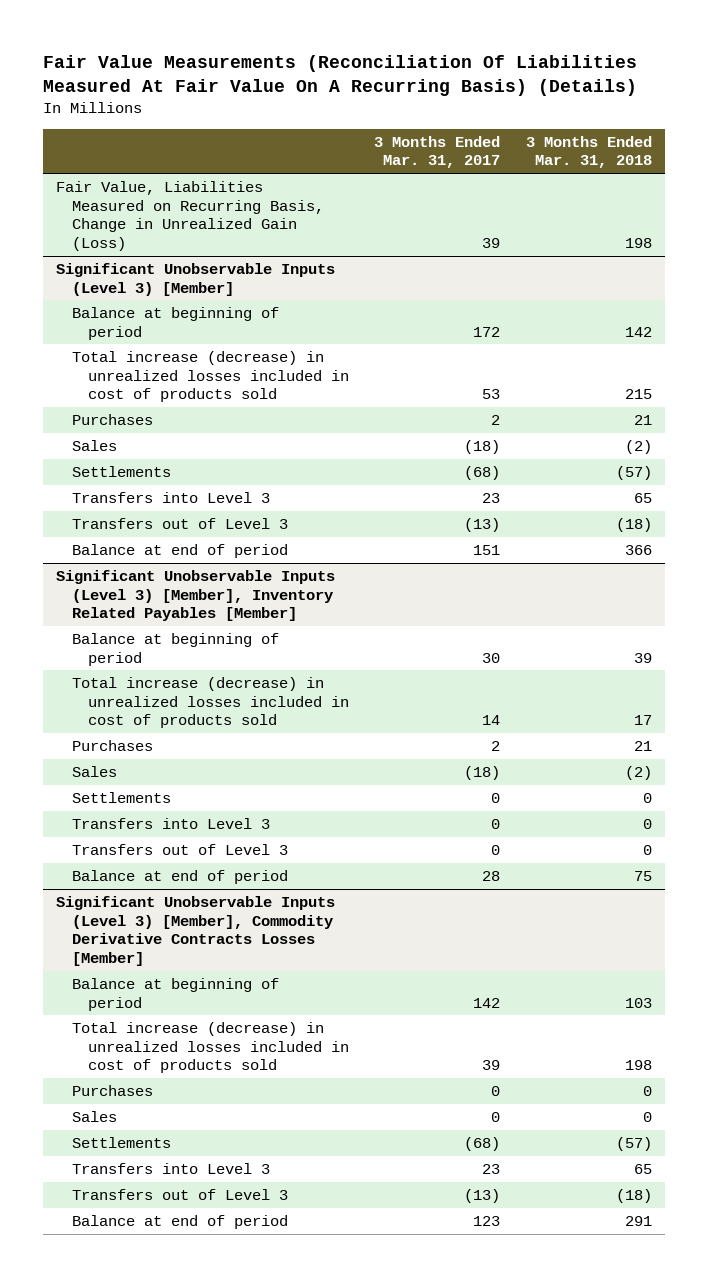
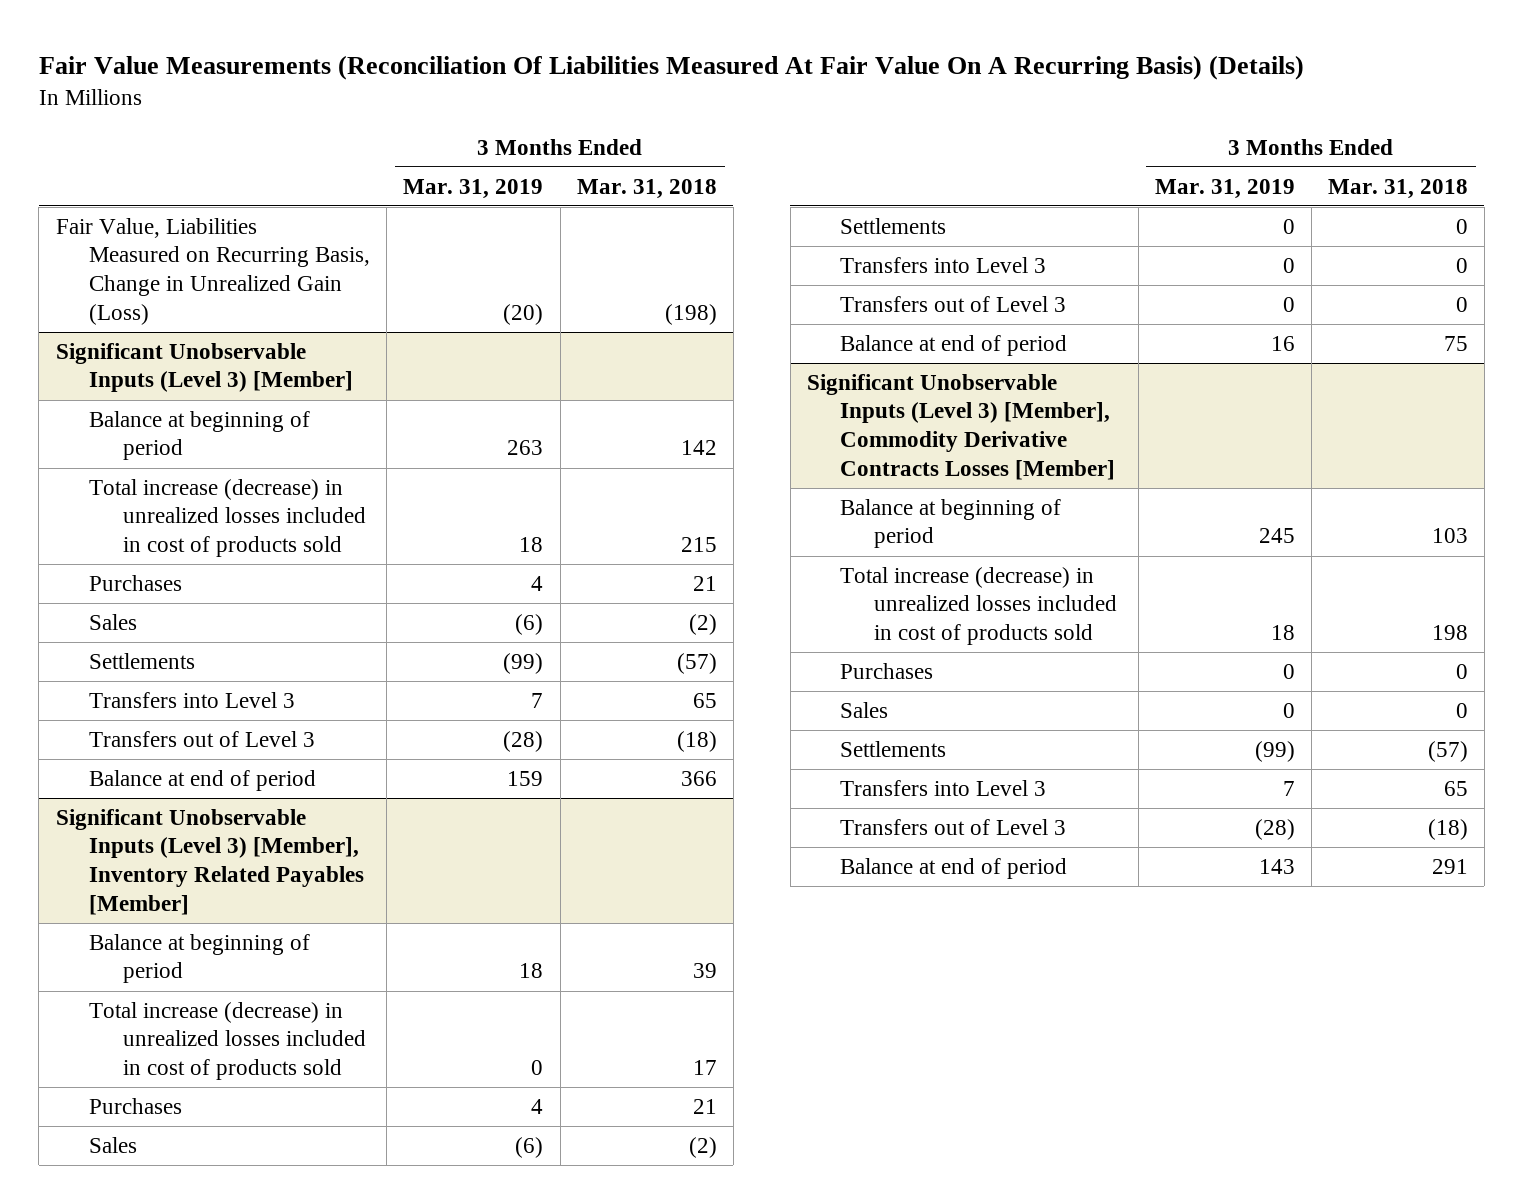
- | 3 Months Ended Mar. 31, 2017 | 3 Months Ended Mar. 31, 2018
+ | 3 Months Ended Mar. 31, 2019 | 3 Months Ended Mar. 31, 2018
- Fair Value, Liabilities Measured on Recurring Basis, Change in Unrealized Gain (Loss) | 39 | 198
+ Fair Value, Liabilities Measured on Recurring Basis, Change in Unrealized Gain (Loss) | (20) | (198)

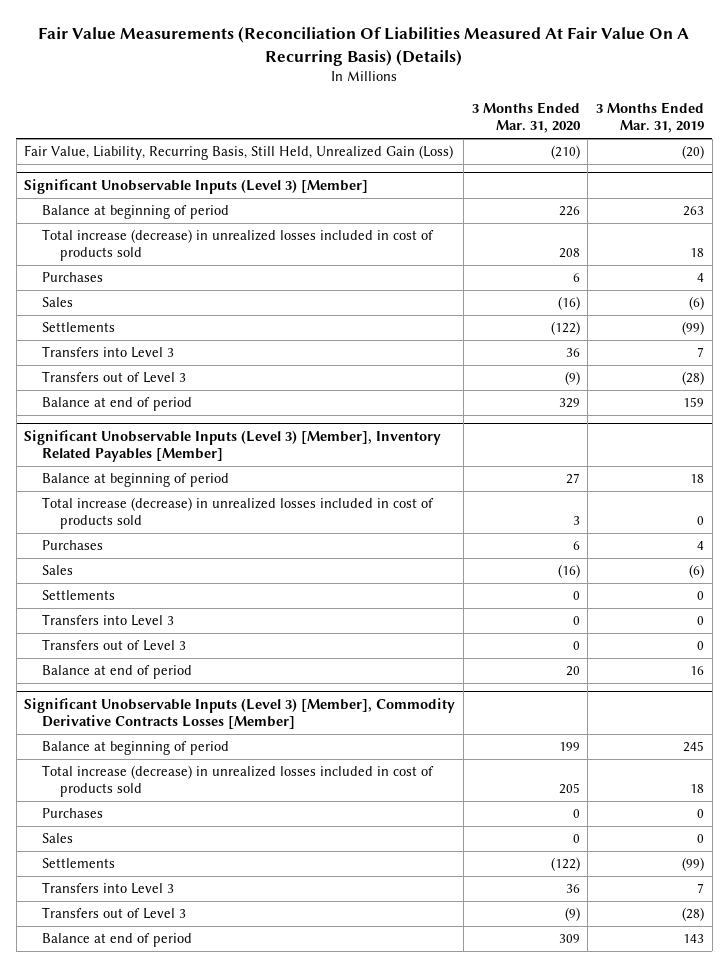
- | 3 Months Ended Mar. 31, 2019 | 3 Months Ended Mar. 31, 2018
+ | 3 Months Ended Mar. 31, 2020 | 3 Months Ended Mar. 31, 2019
- Fair Value, Liabilities Measured on Recurring Basis, Change in Unrealized Gain (Loss) | (20) | (198)
+ Fair Value, Liability, Recurring Basis, Still Held, Unrealized Gain (Loss) | (210) | (20)

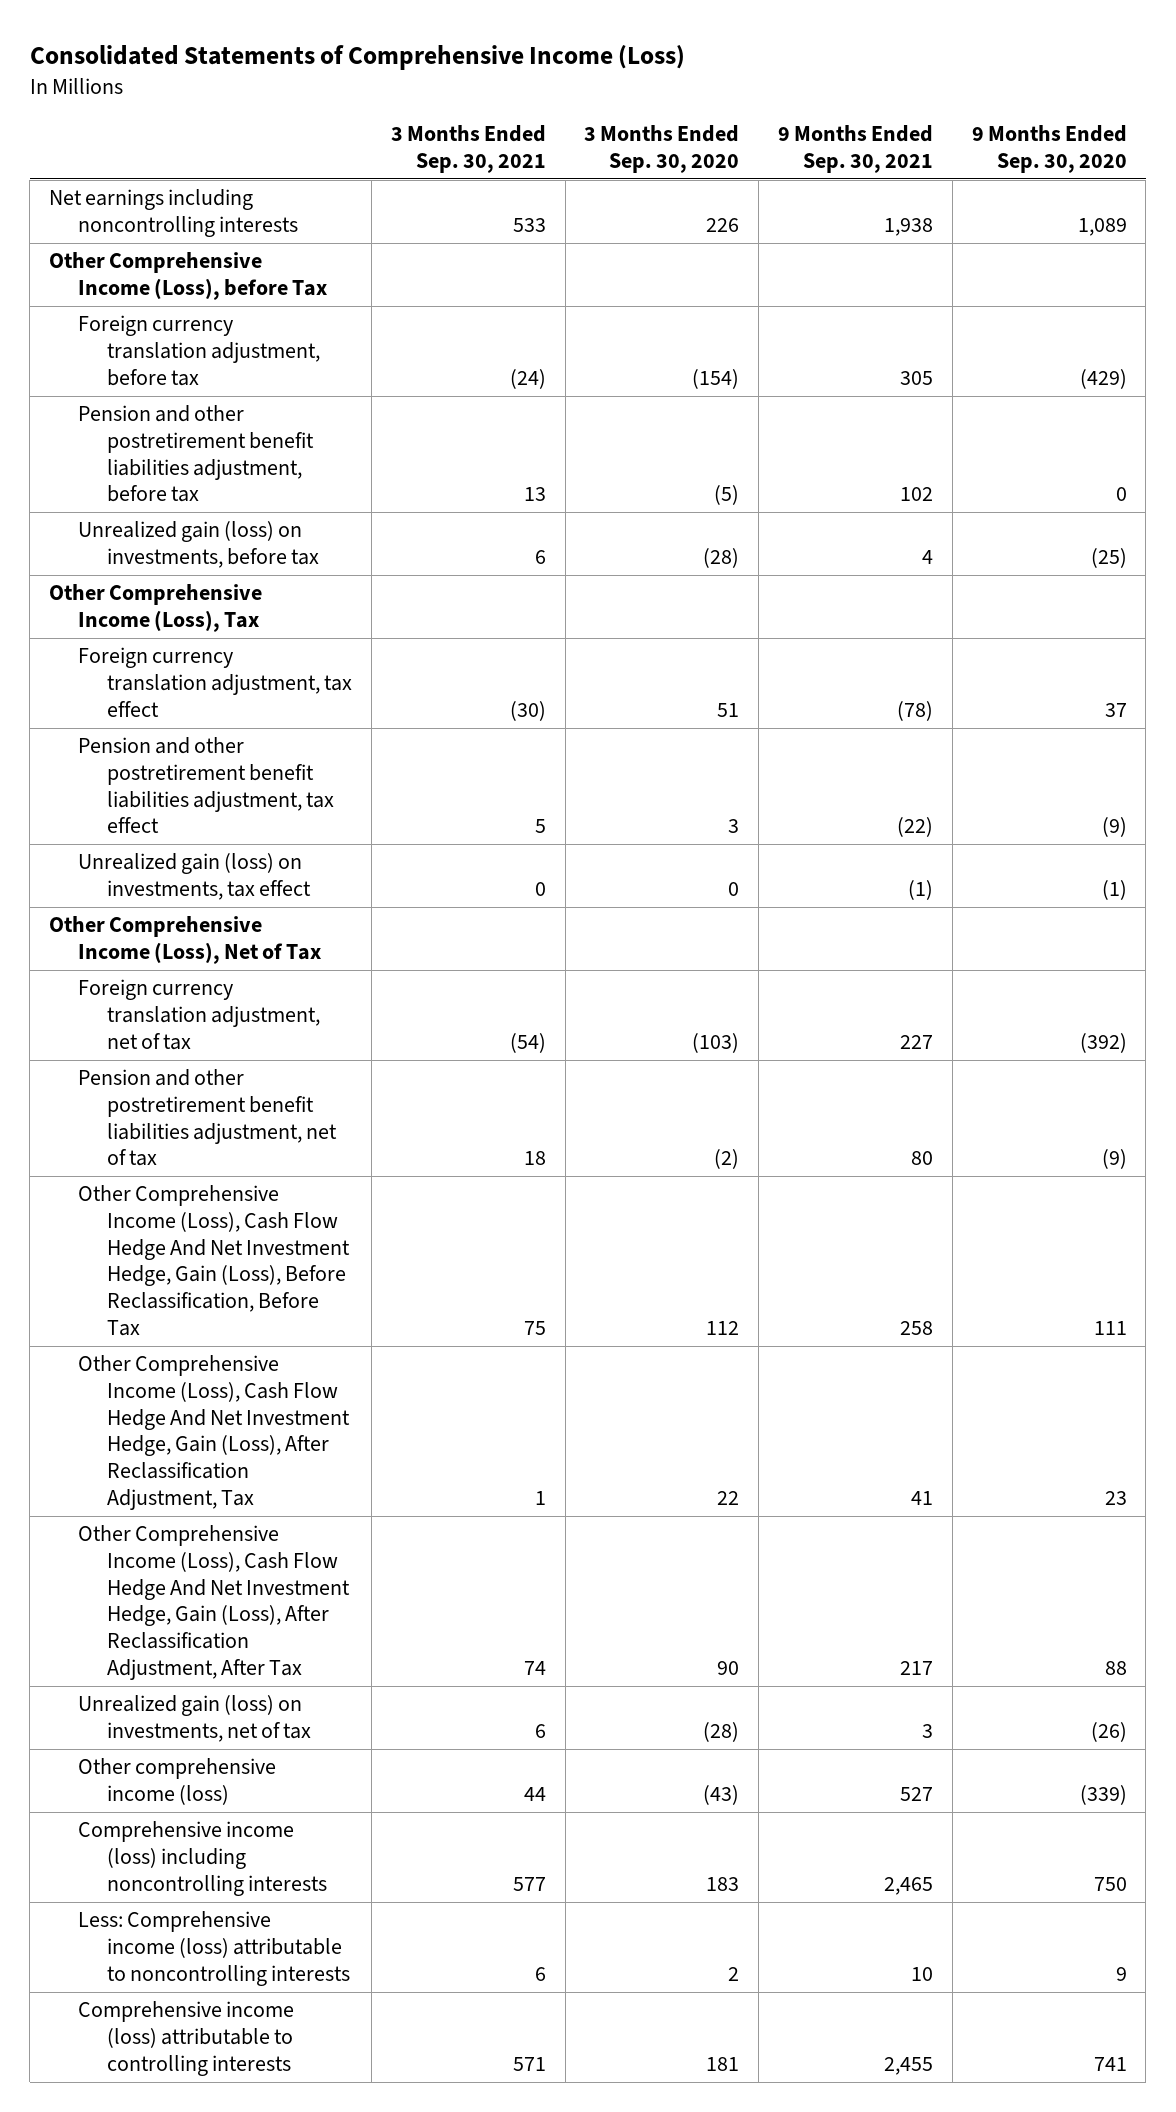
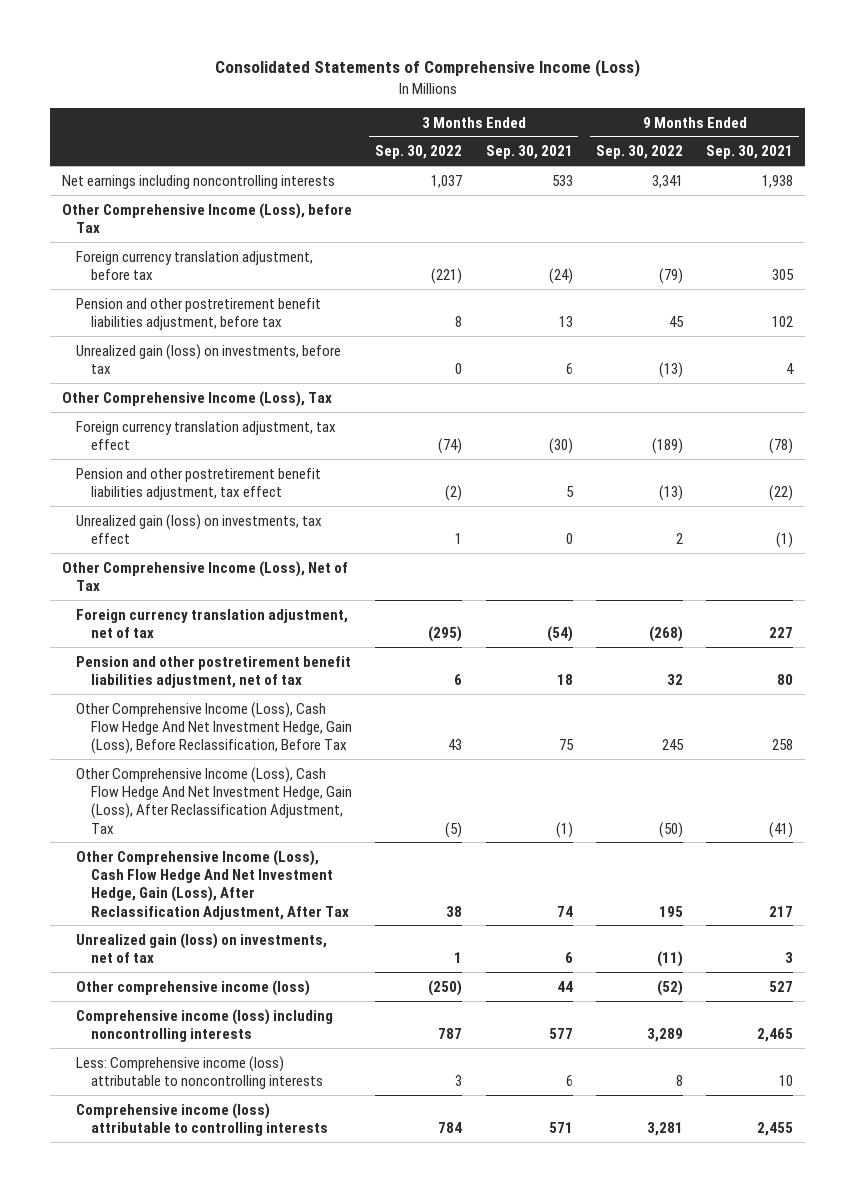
- | 3 Months Ended Sep. 30, 2021 | 3 Months Ended Sep. 30, 2020 | 9 Months Ended Sep. 30, 2021 | 9 Months Ended Sep. 30, 2020
+ | 3 Months Ended Sep. 30, 2022 | 3 Months Ended Sep. 30, 2021 | 9 Months Ended Sep. 30, 2022 | 9 Months Ended Sep. 30, 2021
- Other Comprehensive Income (Loss), Cash Flow Hedge And Net Investment Hedge, Gain (Loss), After Reclassification Adjustment, Tax | 1 | 22 | 41 | 23
+ Other Comprehensive Income (Loss), Cash Flow Hedge And Net Investment Hedge, Gain (Loss), After Reclassification Adjustment, Tax | (5) | (1) | (50) | (41)

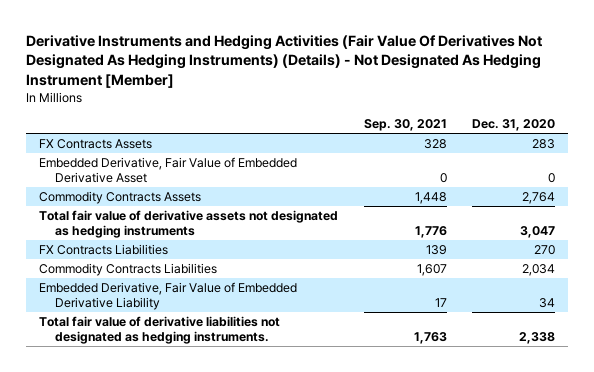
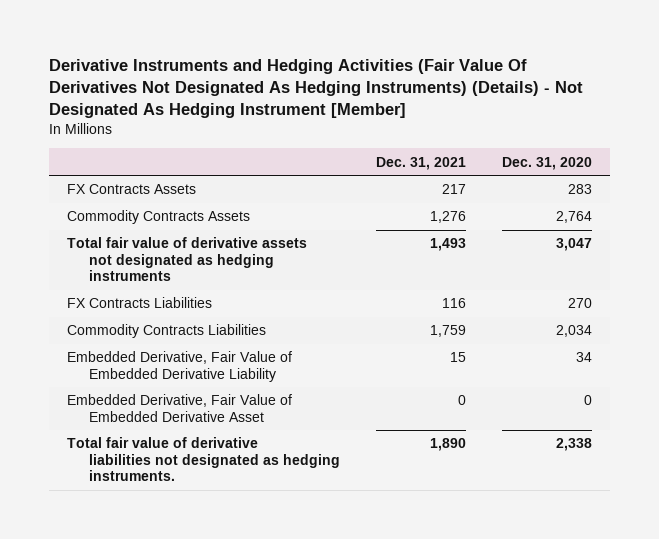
- | Sep. 30, 2021 | Dec. 31, 2020
+ | Dec. 31, 2021 | Dec. 31, 2020
moved down: Embedded Derivative, Fair Value of Embedded Derivative Asset | 0 | 0

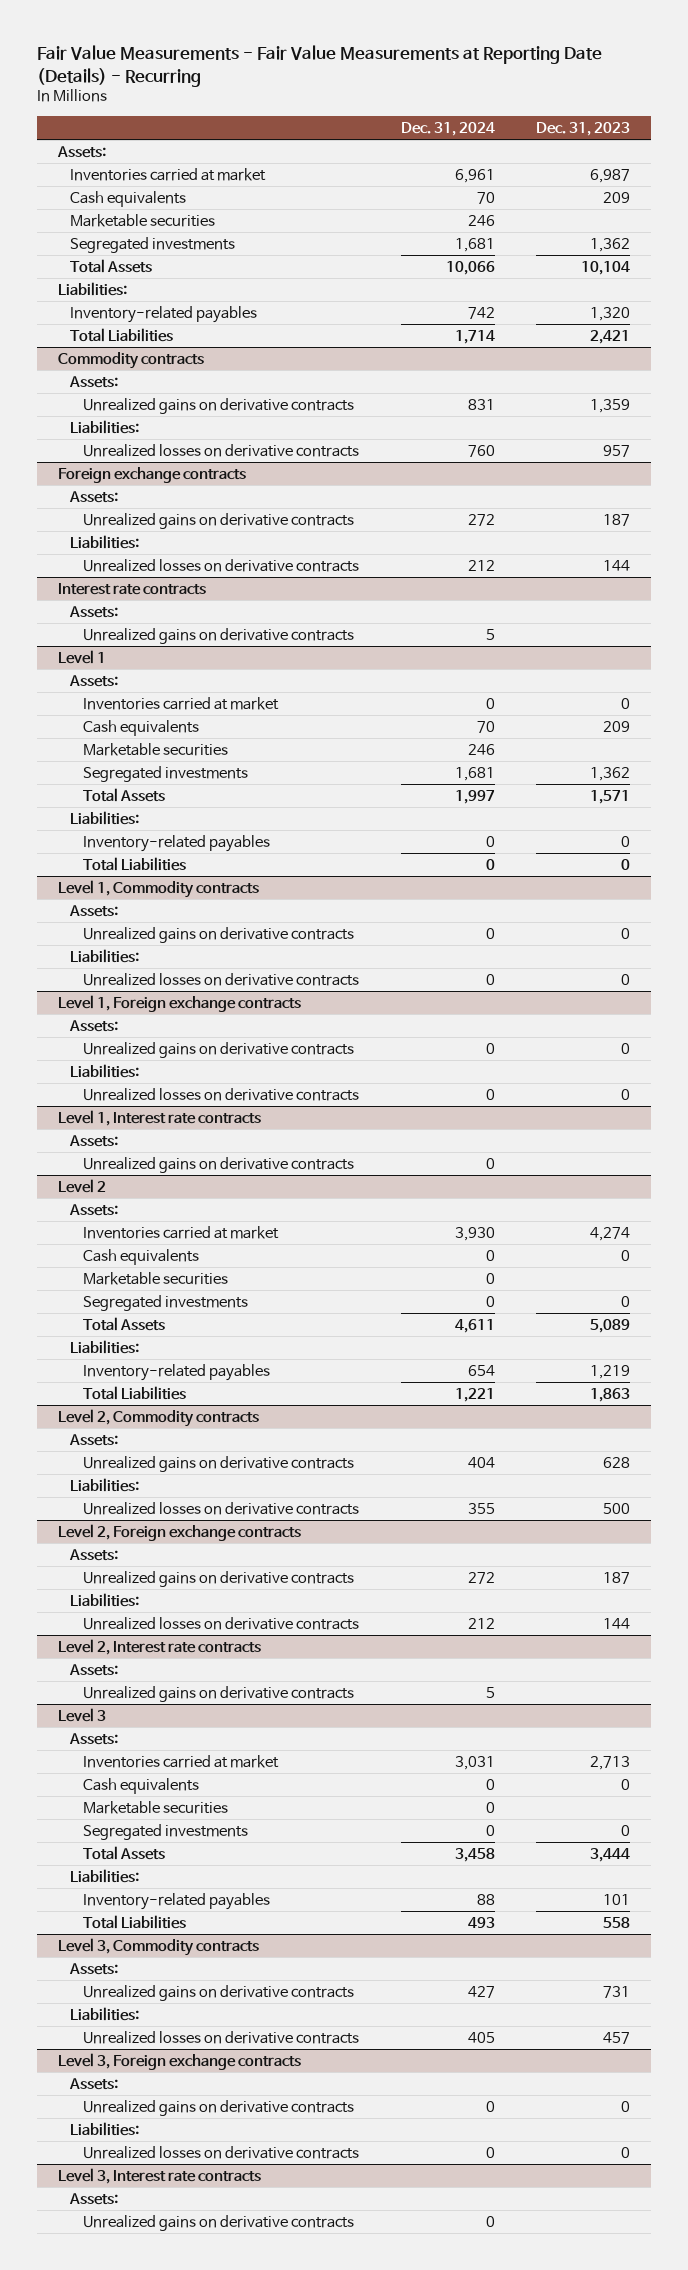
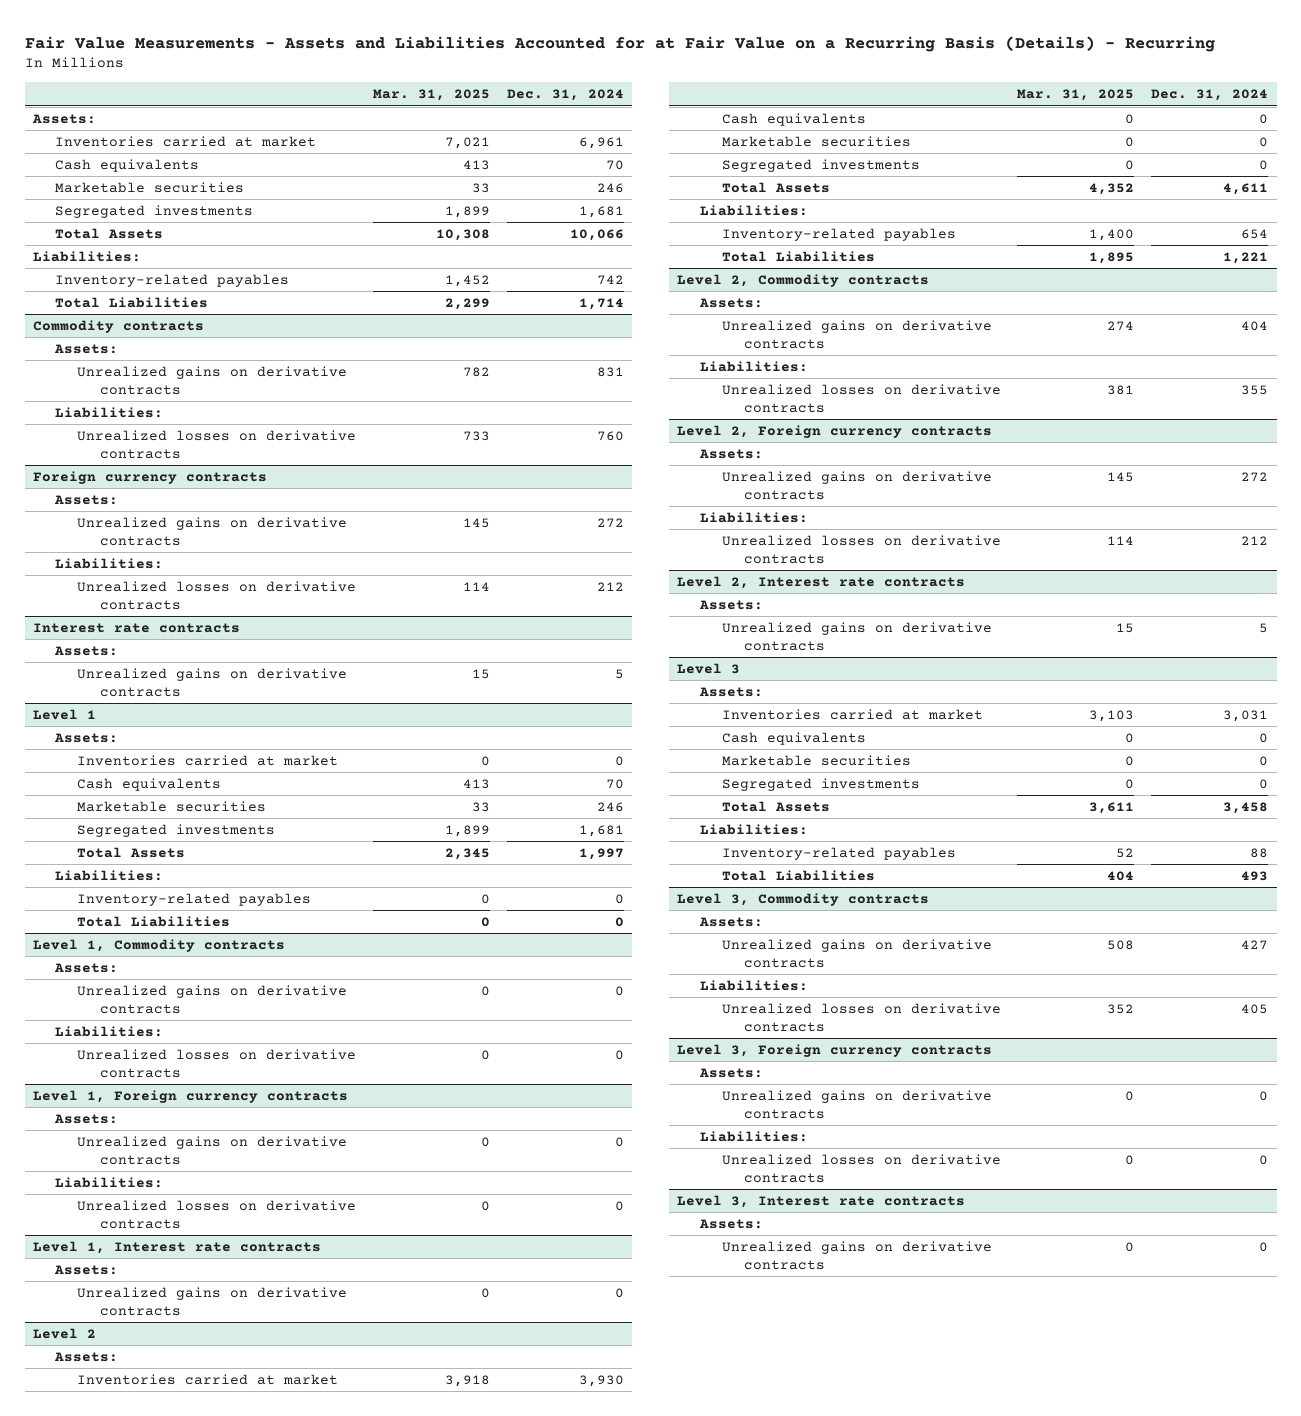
- Fair Value Measurements - Fair Value Measurements at Reporting Date (Details) - Recurring
+ Fair Value Measurements - Assets and Liabilities Accounted for at Fair Value on a Recurring Basis (Details) - Recurring
- | Dec. 31, 2024 | Dec. 31, 2023
+ | Mar. 31, 2025 | Dec. 31, 2024
- Foreign exchange contracts
+ Foreign currency contracts
- Level 1, Foreign exchange contracts
+ Level 1, Foreign currency contracts
- Level 2, Foreign exchange contracts
+ Level 2, Foreign currency contracts
- Level 3, Foreign exchange contracts
+ Level 3, Foreign currency contracts

